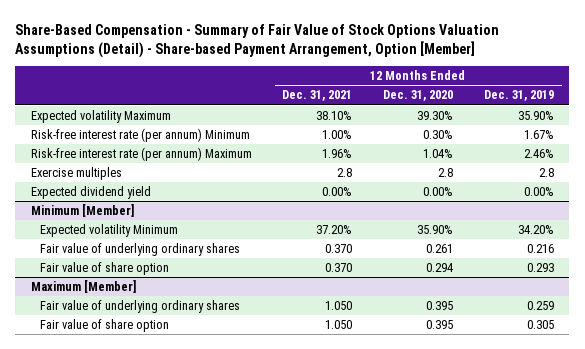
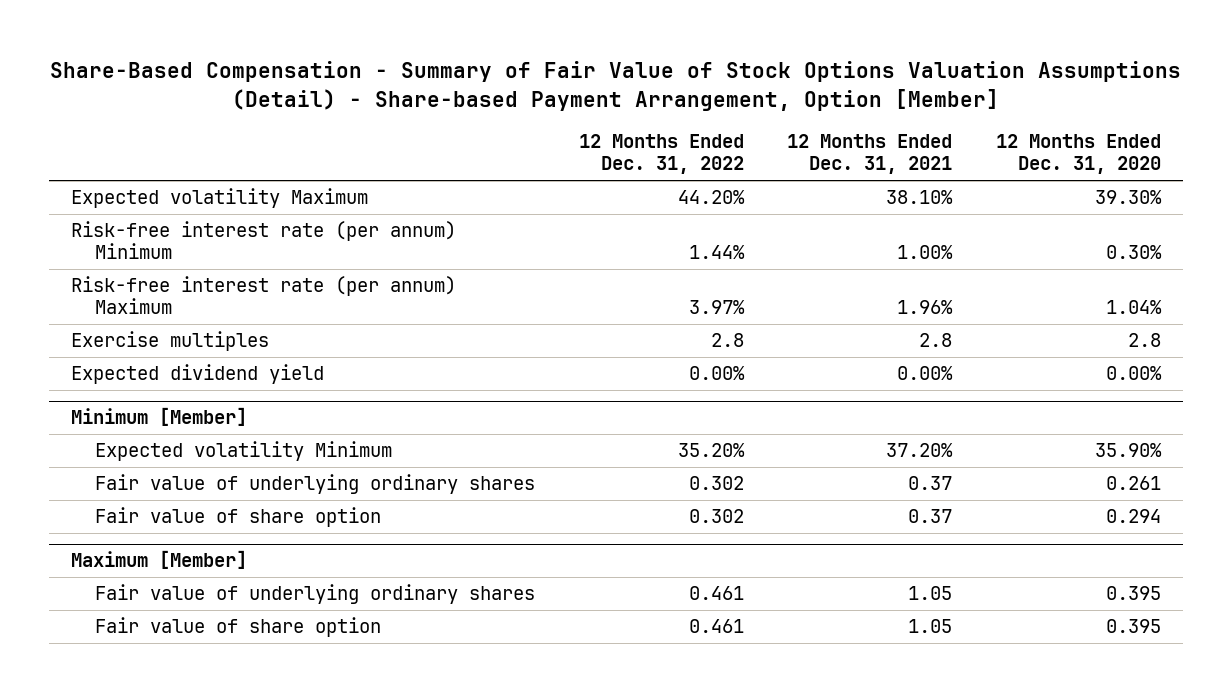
- | 12 Months Ended Dec. 31, 2021 | 12 Months Ended Dec. 31, 2020 | 12 Months Ended Dec. 31, 2019
+ | 12 Months Ended Dec. 31, 2022 | 12 Months Ended Dec. 31, 2021 | 12 Months Ended Dec. 31, 2020
@ Minimum [Member]
- Fair value of underlying ordinary shares | 0.370 | 0.261 | 0.216
- Fair value of share option | 0.370 | 0.294 | 0.293
+ Fair value of underlying ordinary shares | 0.302 | 0.37 | 0.261
+ Fair value of share option | 0.302 | 0.37 | 0.294
@ Maximum [Member]
- Fair value of underlying ordinary shares | 1.050 | 0.395 | 0.259
- Fair value of share option | 1.050 | 0.395 | 0.305
+ Fair value of underlying ordinary shares | 0.461 | 1.05 | 0.395
+ Fair value of share option | 0.461 | 1.05 | 0.395

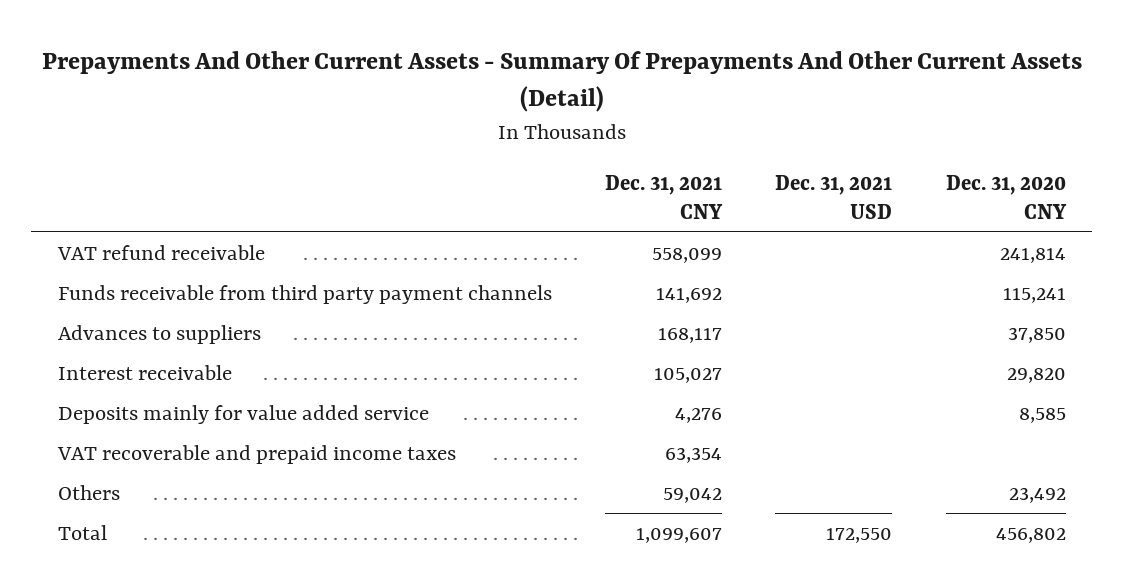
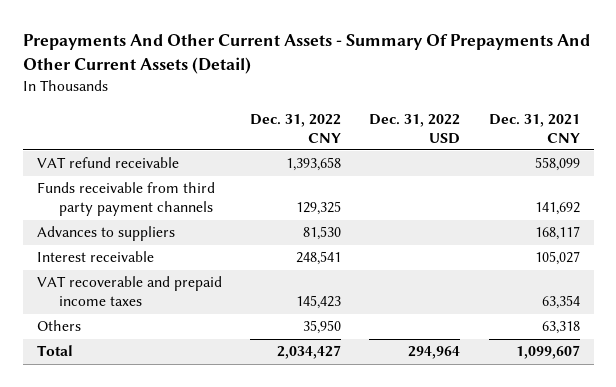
- | Dec. 31, 2021 CNY | Dec. 31, 2021 USD | Dec. 31, 2020 CNY
+ | Dec. 31, 2022 CNY | Dec. 31, 2022 USD | Dec. 31, 2021 CNY
- Deposits mainly for value added service | 4,276 | | 8,585
- Others | 59,042 | | 23,492
+ Others | 35,950 | | 63,318

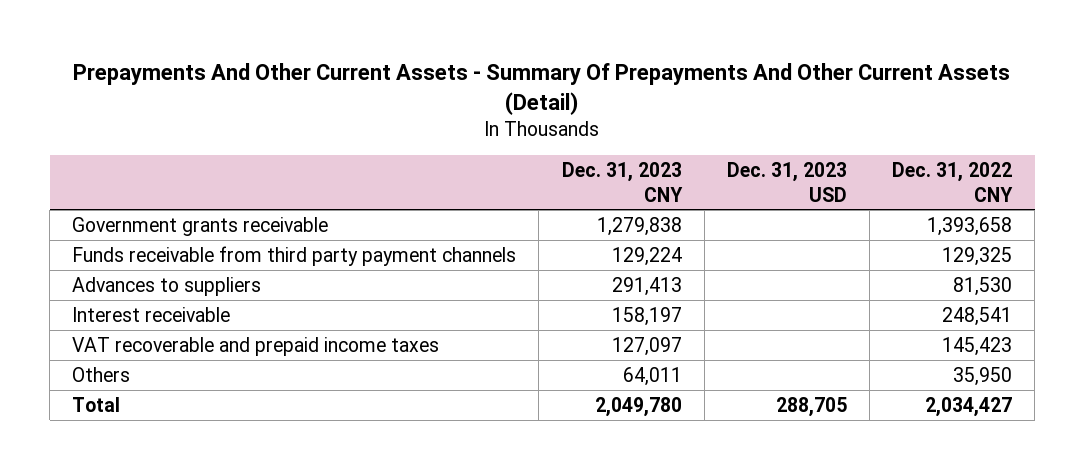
- | Dec. 31, 2022 CNY | Dec. 31, 2022 USD | Dec. 31, 2021 CNY
+ | Dec. 31, 2023 CNY | Dec. 31, 2023 USD | Dec. 31, 2022 CNY
- VAT refund receivable | 1,393,658 | | 558,099
+ Government grants receivable | 1,279,838 | | 1,393,658

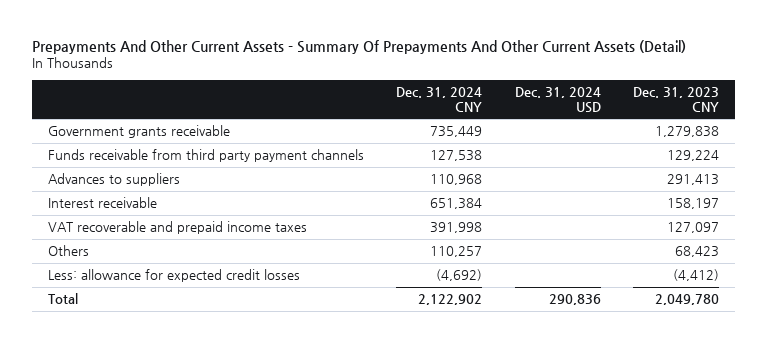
- | Dec. 31, 2023 CNY | Dec. 31, 2023 USD | Dec. 31, 2022 CNY
+ | Dec. 31, 2024 CNY | Dec. 31, 2024 USD | Dec. 31, 2023 CNY
- Others | 64,011 | | 35,950
+ Others | 110,257 | | 68,423
+ Less: allowance for expected credit losses | (4,692) | | (4,412)

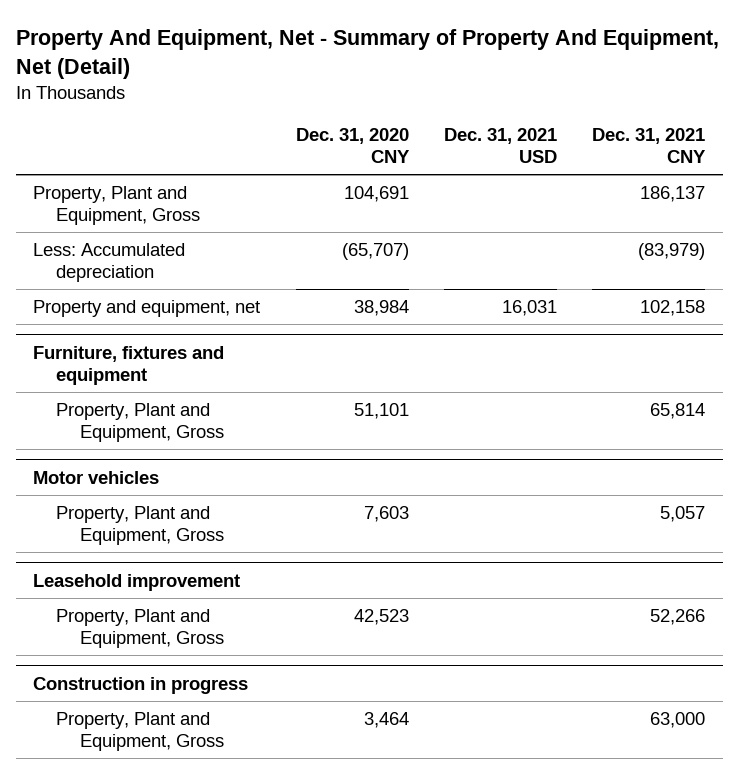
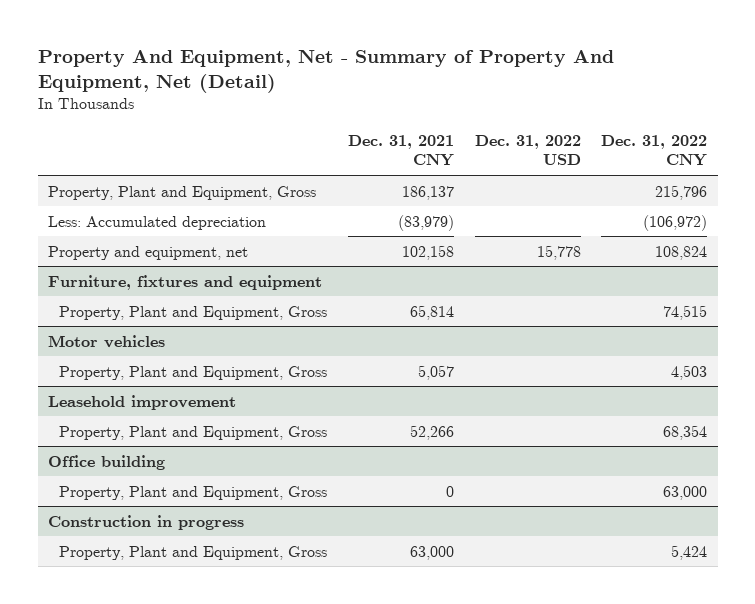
- | Dec. 31, 2020 CNY | Dec. 31, 2021 USD | Dec. 31, 2021 CNY
+ | Dec. 31, 2021 CNY | Dec. 31, 2022 USD | Dec. 31, 2022 CNY
+ Office building
+ Property, Plant and Equipment, Gross | 0 | | 63,000

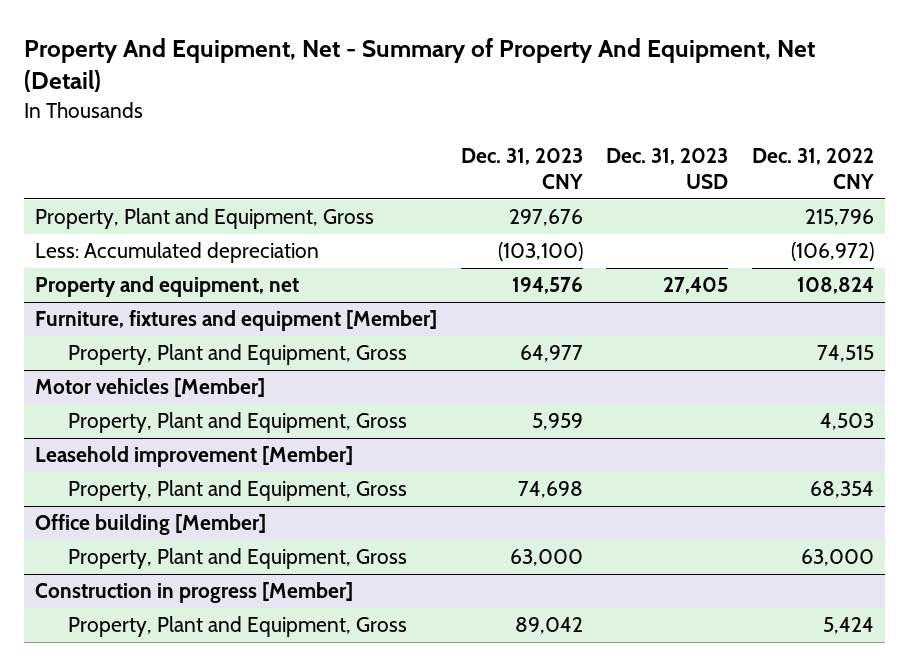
- | Dec. 31, 2021 CNY | Dec. 31, 2022 USD | Dec. 31, 2022 CNY
+ | Dec. 31, 2023 CNY | Dec. 31, 2023 USD | Dec. 31, 2022 CNY
- Furniture, fixtures and equipment
+ Furniture, fixtures and equipment [Member]
- Motor vehicles
+ Motor vehicles [Member]
- Leasehold improvement
+ Leasehold improvement [Member]
- Office building
+ Office building [Member]
- Construction in progress
+ Construction in progress [Member]

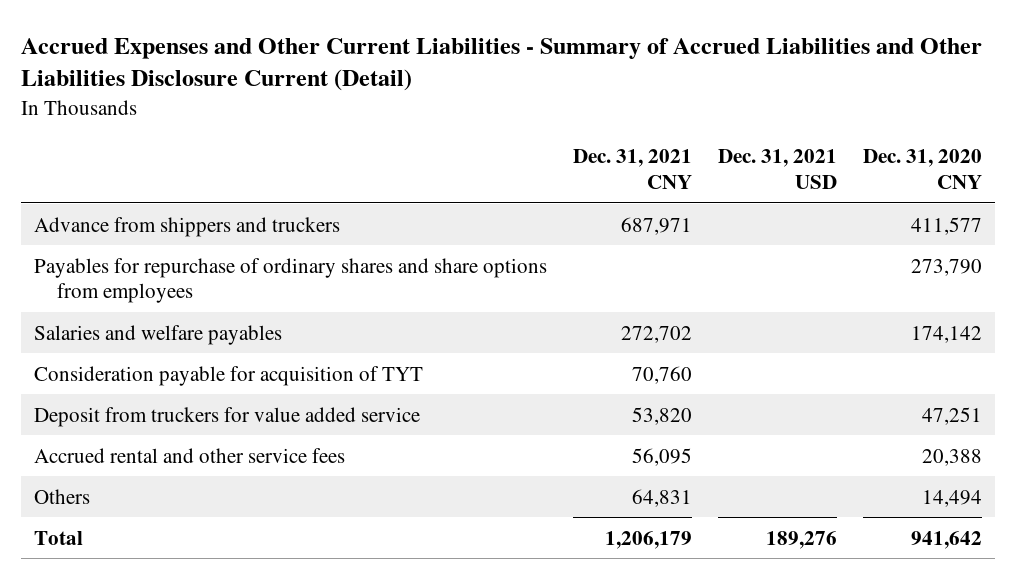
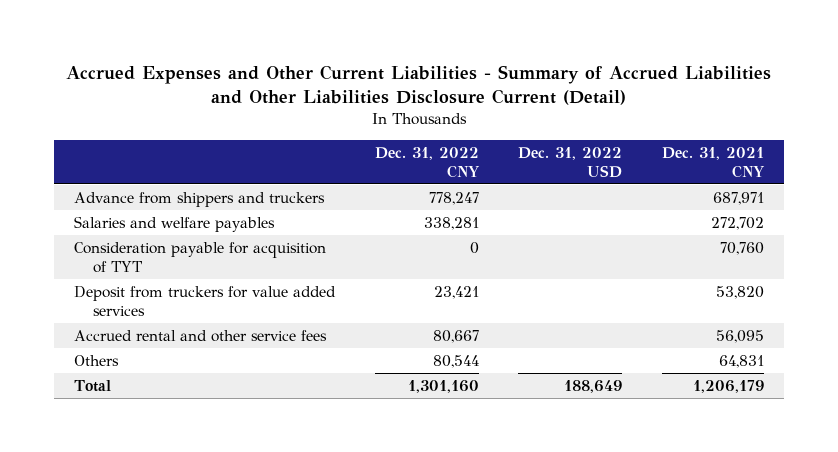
- | Dec. 31, 2021 CNY | Dec. 31, 2021 USD | Dec. 31, 2020 CNY
+ | Dec. 31, 2022 CNY | Dec. 31, 2022 USD | Dec. 31, 2021 CNY
- Payables for repurchase of ordinary shares and share options from employees | | | 273,790
- Deposit from truckers for value added service | 53,820 | | 47,251
+ Deposit from truckers for value added services | 23,421 | | 53,820

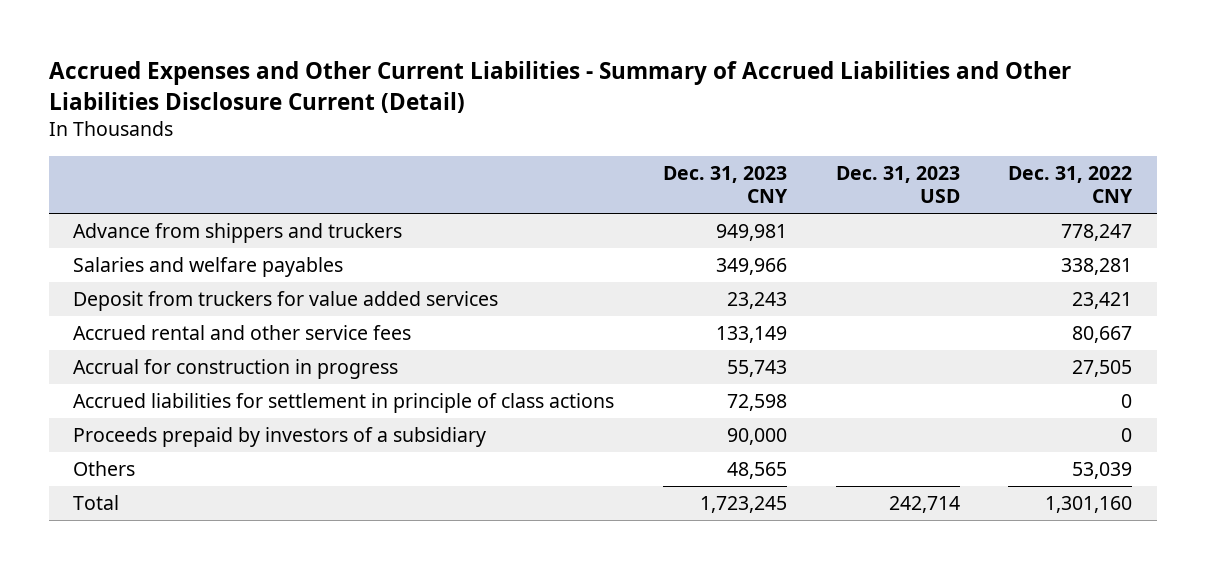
- | Dec. 31, 2022 CNY | Dec. 31, 2022 USD | Dec. 31, 2021 CNY
+ | Dec. 31, 2023 CNY | Dec. 31, 2023 USD | Dec. 31, 2022 CNY
- Consideration payable for acquisition of TYT | 0 | | 70,760
- Others | 80,544 | | 64,831
+ Accrual for construction in progress | 55,743 | | 27,505
+ Accrued liabilities for settlement in principle of class actions | 72,598 | | 0
+ Proceeds prepaid by investors of a subsidiary | 90,000 | | 0
+ Others | 48,565 | | 53,039

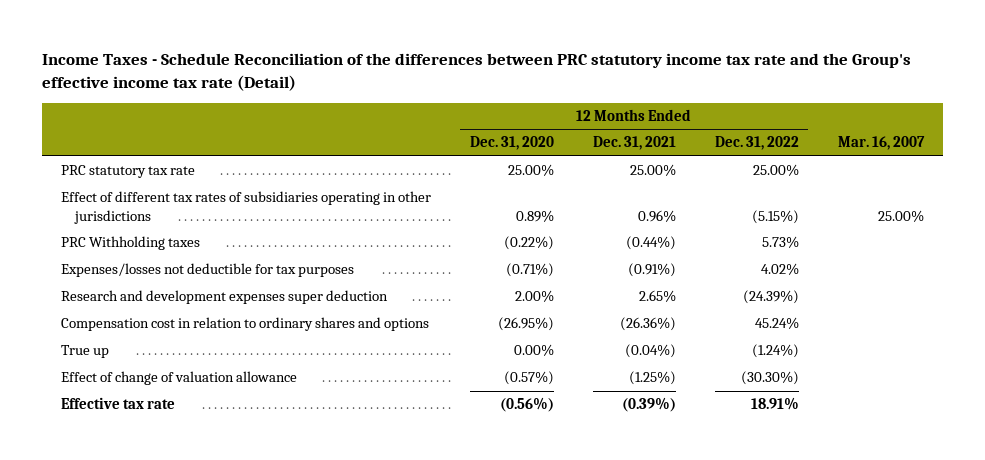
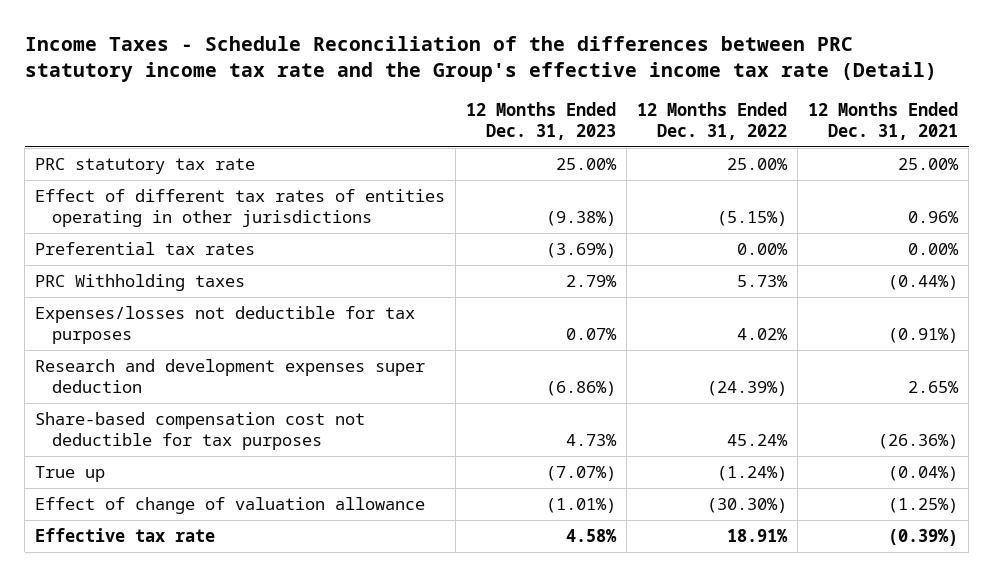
- | 12 Months Ended Dec. 31, 2020 | 12 Months Ended Dec. 31, 2021 | 12 Months Ended Dec. 31, 2022 | Mar. 16, 2007
+ | 12 Months Ended Dec. 31, 2023 | 12 Months Ended Dec. 31, 2022 | 12 Months Ended Dec. 31, 2021
- Effect of different tax rates of subsidiaries operating in other jurisdictions | 0.89% | 0.96% | (5.15%) | 25.00%
+ Effect of different tax rates of entities operating in other jurisdictions | (9.38%) | (5.15%) | 0.96%
+ Preferential tax rates | (3.69%) | 0.00% | 0.00%
- Compensation cost in relation to ordinary shares and options | (26.95%) | (26.36%) | 45.24% |
+ Share-based compensation cost not deductible for tax purposes | 4.73% | 45.24% | (26.36%)

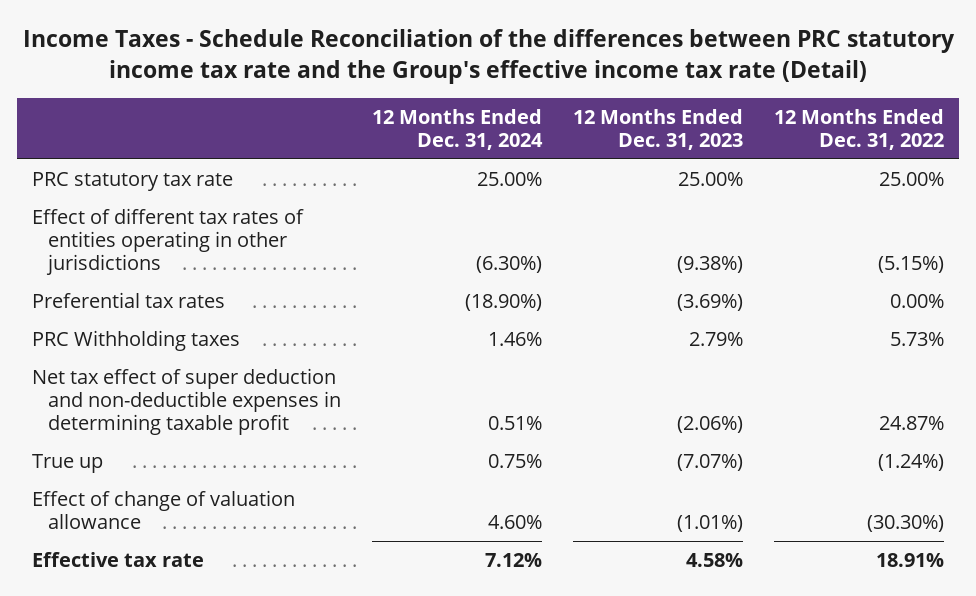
- | 12 Months Ended Dec. 31, 2023 | 12 Months Ended Dec. 31, 2022 | 12 Months Ended Dec. 31, 2021
+ | 12 Months Ended Dec. 31, 2024 | 12 Months Ended Dec. 31, 2023 | 12 Months Ended Dec. 31, 2022
- Expenses/losses not deductible for tax purposes | 0.07% | 4.02% | (0.91%)
- Research and development expenses super deduction | (6.86%) | (24.39%) | 2.65%
- Share-based compensation cost not deductible for tax purposes | 4.73% | 45.24% | (26.36%)
+ Net tax effect of super deduction and non-deductible expenses in determining taxable profit | 0.51% | (2.06%) | 24.87%

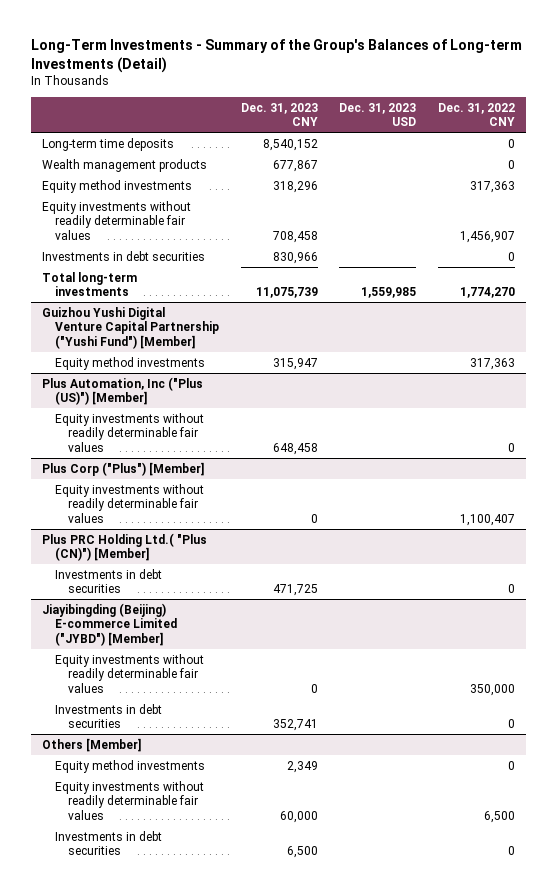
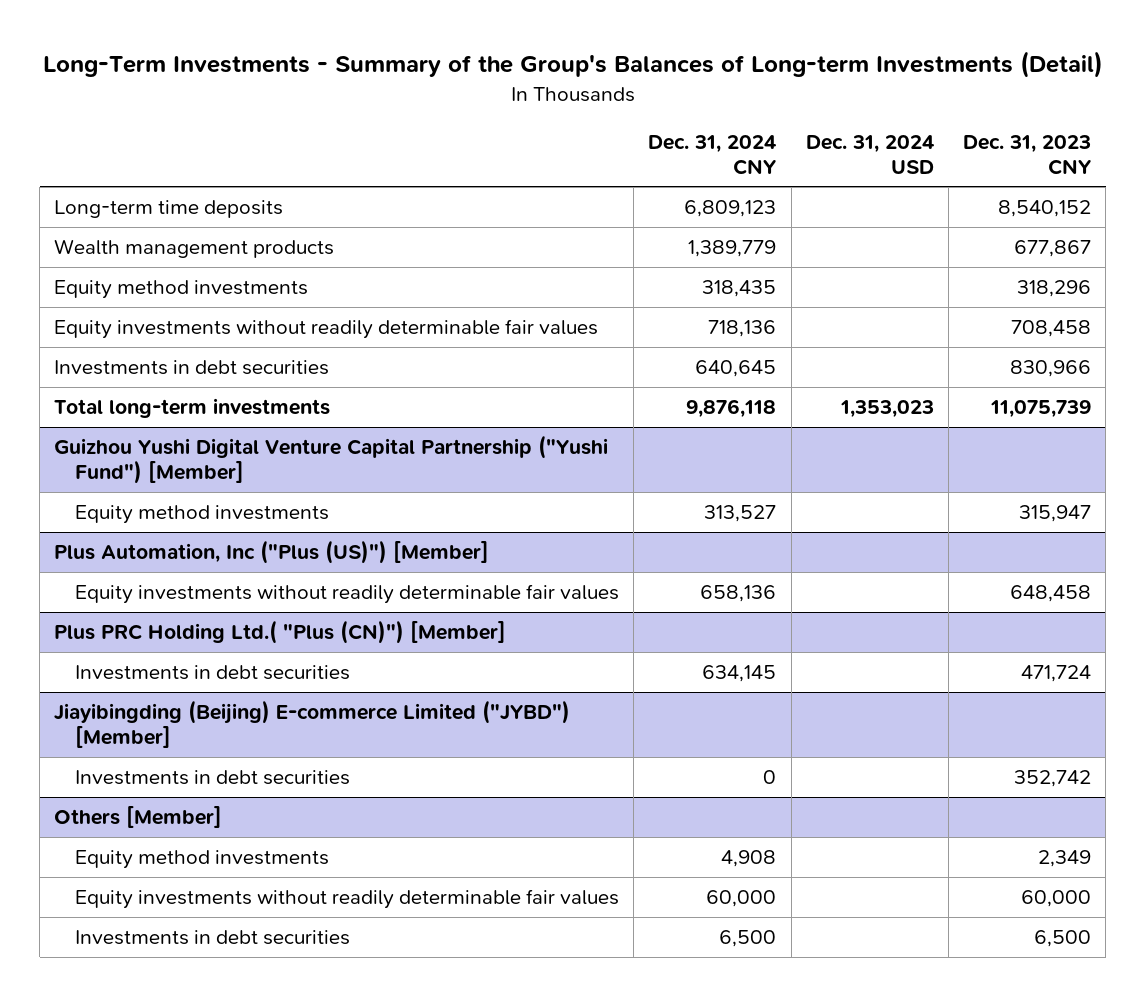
- | Dec. 31, 2023 CNY | Dec. 31, 2023 USD | Dec. 31, 2022 CNY
+ | Dec. 31, 2024 CNY | Dec. 31, 2024 USD | Dec. 31, 2023 CNY
- Plus Corp ("Plus") [Member]
- Equity investments without readily determinable fair values | 0 | | 1,100,407
@ Plus PRC Holding Ltd.( "Plus (CN)") [Member]
- Investments in debt securities | 471,725 | | 0
+ Investments in debt securities | 634,145 | | 471,724
@ Jiayibingding (Beijing) E-commerce Limited ("JYBD") [Member]
- Equity investments without readily determinable fair values | 0 | | 350,000
- Investments in debt securities | 352,741 | | 0
+ Investments in debt securities | 0 | | 352,742

